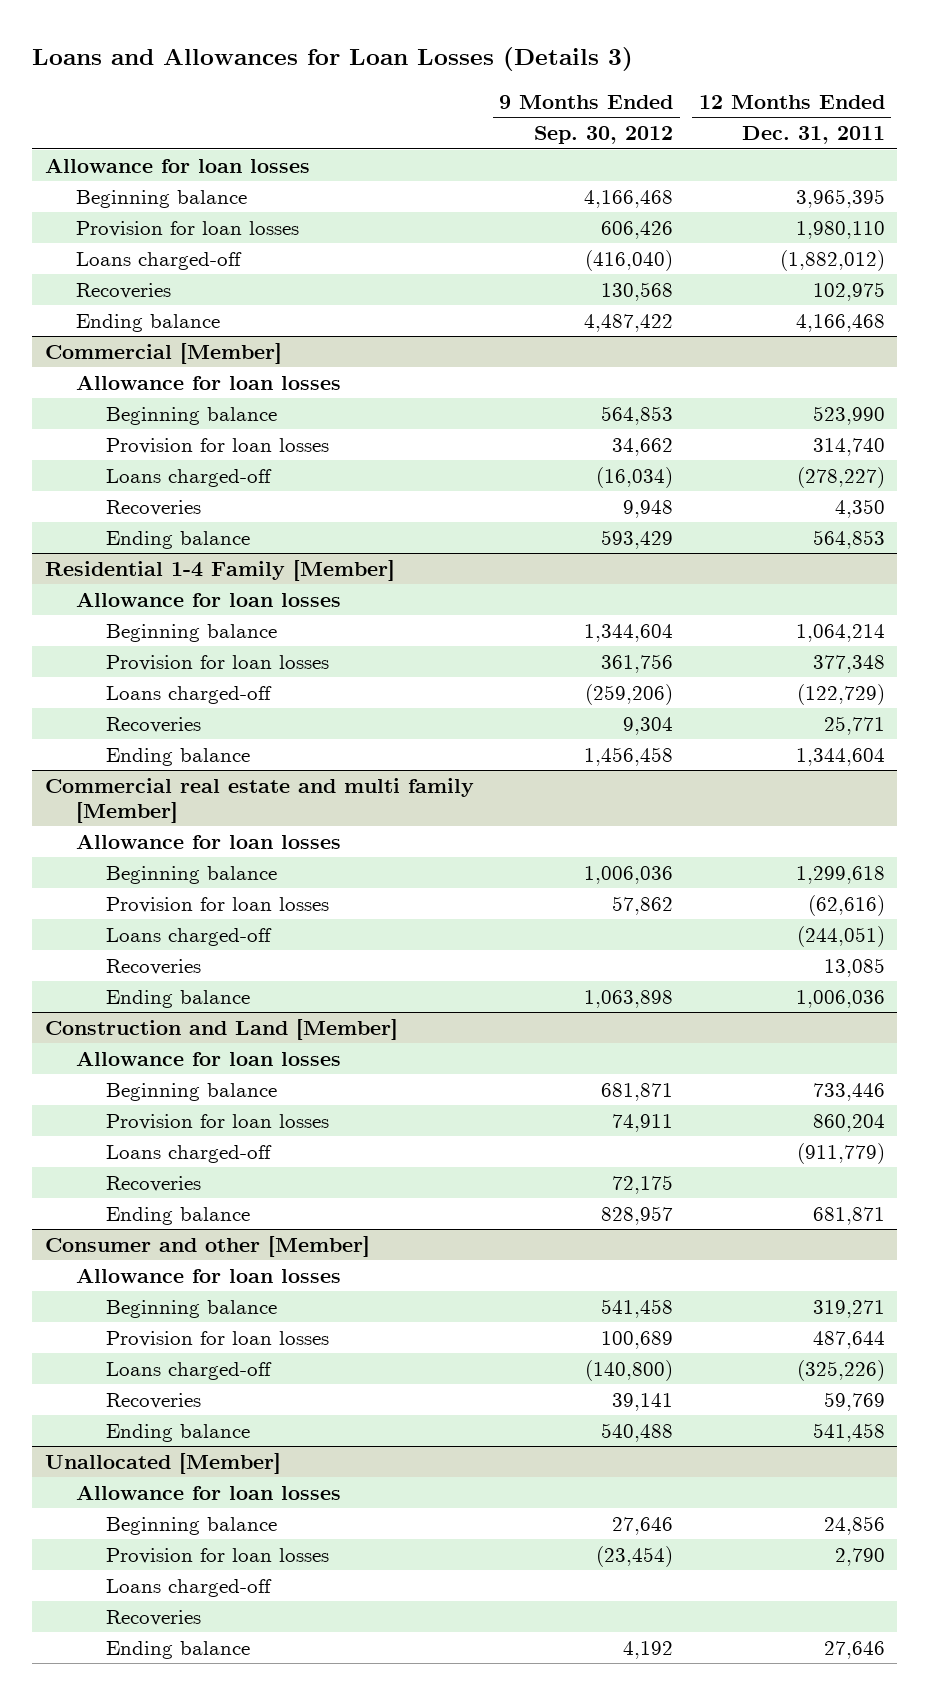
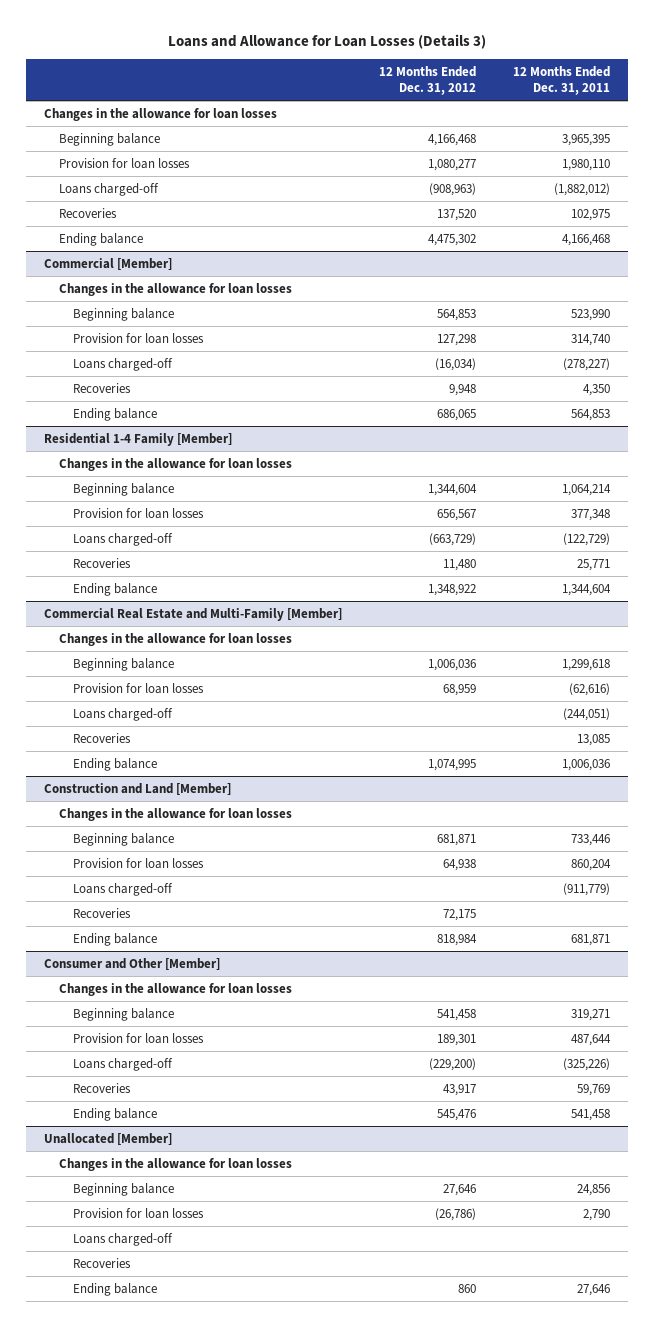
- Loans and Allowances for Loan Losses (Details 3)
+ Loans and Allowance for Loan Losses (Details 3)
- | 9 Months Ended Sep. 30, 2012 | 12 Months Ended Dec. 31, 2011
+ | 12 Months Ended Dec. 31, 2012 | 12 Months Ended Dec. 31, 2011
- Allowance for loan losses
+ Changes in the allowance for loan losses
@ Commercial [Member]
- Allowance for loan losses
+ Changes in the allowance for loan losses
@ Residential 1-4 Family [Member]
- Allowance for loan losses
+ Changes in the allowance for loan losses
- Commercial real estate and multi family [Member]
- Allowance for loan losses
+ Commercial Real Estate and Multi-Family [Member]
+ Changes in the allowance for loan losses
@ Construction and Land [Member]
- Allowance for loan losses
+ Changes in the allowance for loan losses
- Consumer and other [Member]
- Allowance for loan losses
+ Consumer and Other [Member]
+ Changes in the allowance for loan losses
@ Unallocated [Member]
- Allowance for loan losses
+ Changes in the allowance for loan losses

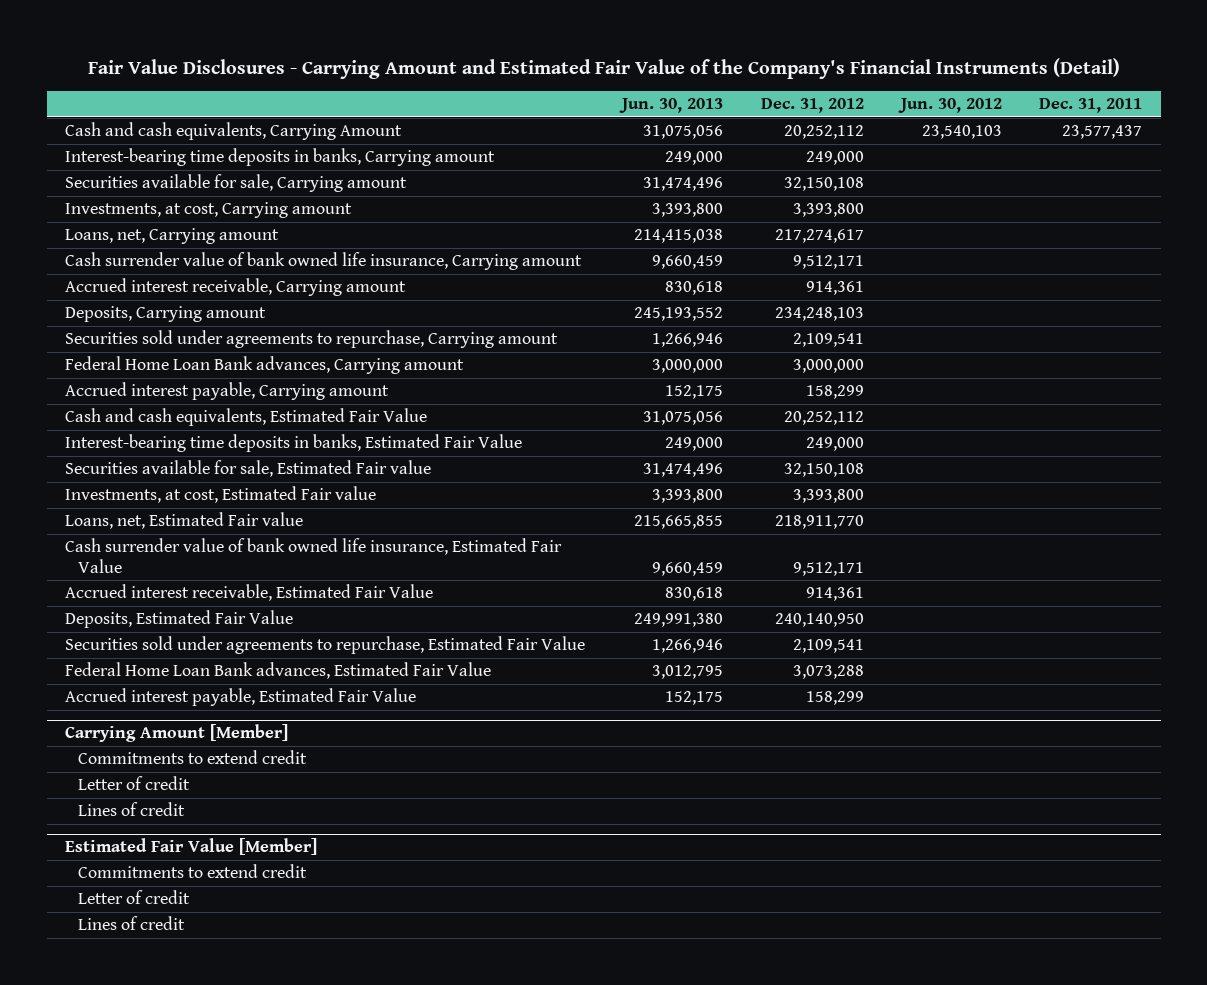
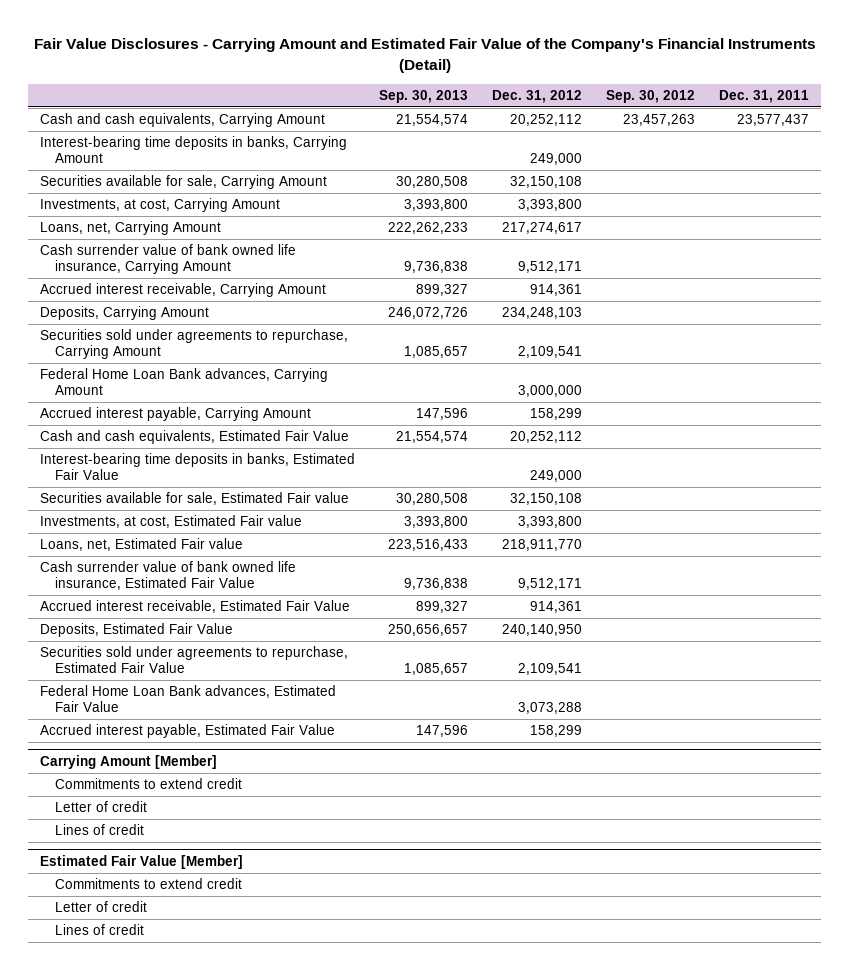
- | Jun. 30, 2013 | Dec. 31, 2012 | Jun. 30, 2012 | Dec. 31, 2011
+ | Sep. 30, 2013 | Dec. 31, 2012 | Sep. 30, 2012 | Dec. 31, 2011
- Interest-bearing time deposits in banks, Carrying amount | 249,000 | 249,000 | |
- Securities available for sale, Carrying amount | 31,474,496 | 32,150,108 | |
- Investments, at cost, Carrying amount | 3,393,800 | 3,393,800 | |
- Loans, net, Carrying amount | 214,415,038 | 217,274,617 | |
- Cash surrender value of bank owned life insurance, Carrying amount | 9,660,459 | 9,512,171 | |
- Accrued interest receivable, Carrying amount | 830,618 | 914,361 | |
- Deposits, Carrying amount | 245,193,552 | 234,248,103 | |
- Securities sold under agreements to repurchase, Carrying amount | 1,266,946 | 2,109,541 | |
- Federal Home Loan Bank advances, Carrying amount | 3,000,000 | 3,000,000 | |
- Accrued interest payable, Carrying amount | 152,175 | 158,299 | |
+ Interest-bearing time deposits in banks, Carrying Amount | | 249,000 | |
+ Securities available for sale, Carrying Amount | 30,280,508 | 32,150,108 | |
+ Investments, at cost, Carrying Amount | 3,393,800 | 3,393,800 | |
+ Loans, net, Carrying Amount | 222,262,233 | 217,274,617 | |
+ Cash surrender value of bank owned life insurance, Carrying Amount | 9,736,838 | 9,512,171 | |
+ Accrued interest receivable, Carrying Amount | 899,327 | 914,361 | |
+ Deposits, Carrying Amount | 246,072,726 | 234,248,103 | |
+ Securities sold under agreements to repurchase, Carrying Amount | 1,085,657 | 2,109,541 | |
+ Federal Home Loan Bank advances, Carrying Amount | | 3,000,000 | |
+ Accrued interest payable, Carrying Amount | 147,596 | 158,299 | |

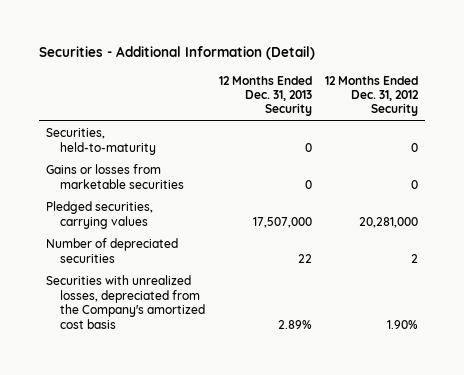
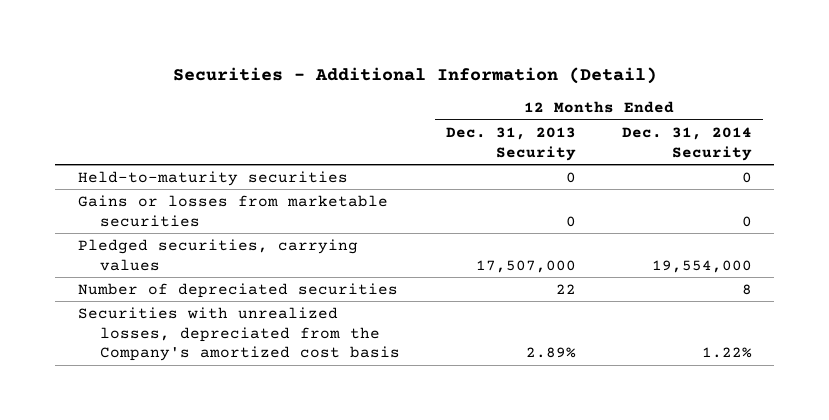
- | 12 Months Ended Dec. 31, 2013 Security | 12 Months Ended Dec. 31, 2012 Security
+ | 12 Months Ended Dec. 31, 2013 Security | 12 Months Ended Dec. 31, 2014 Security
- Securities, held-to-maturity | 0 | 0
+ Held-to-maturity securities | 0 | 0

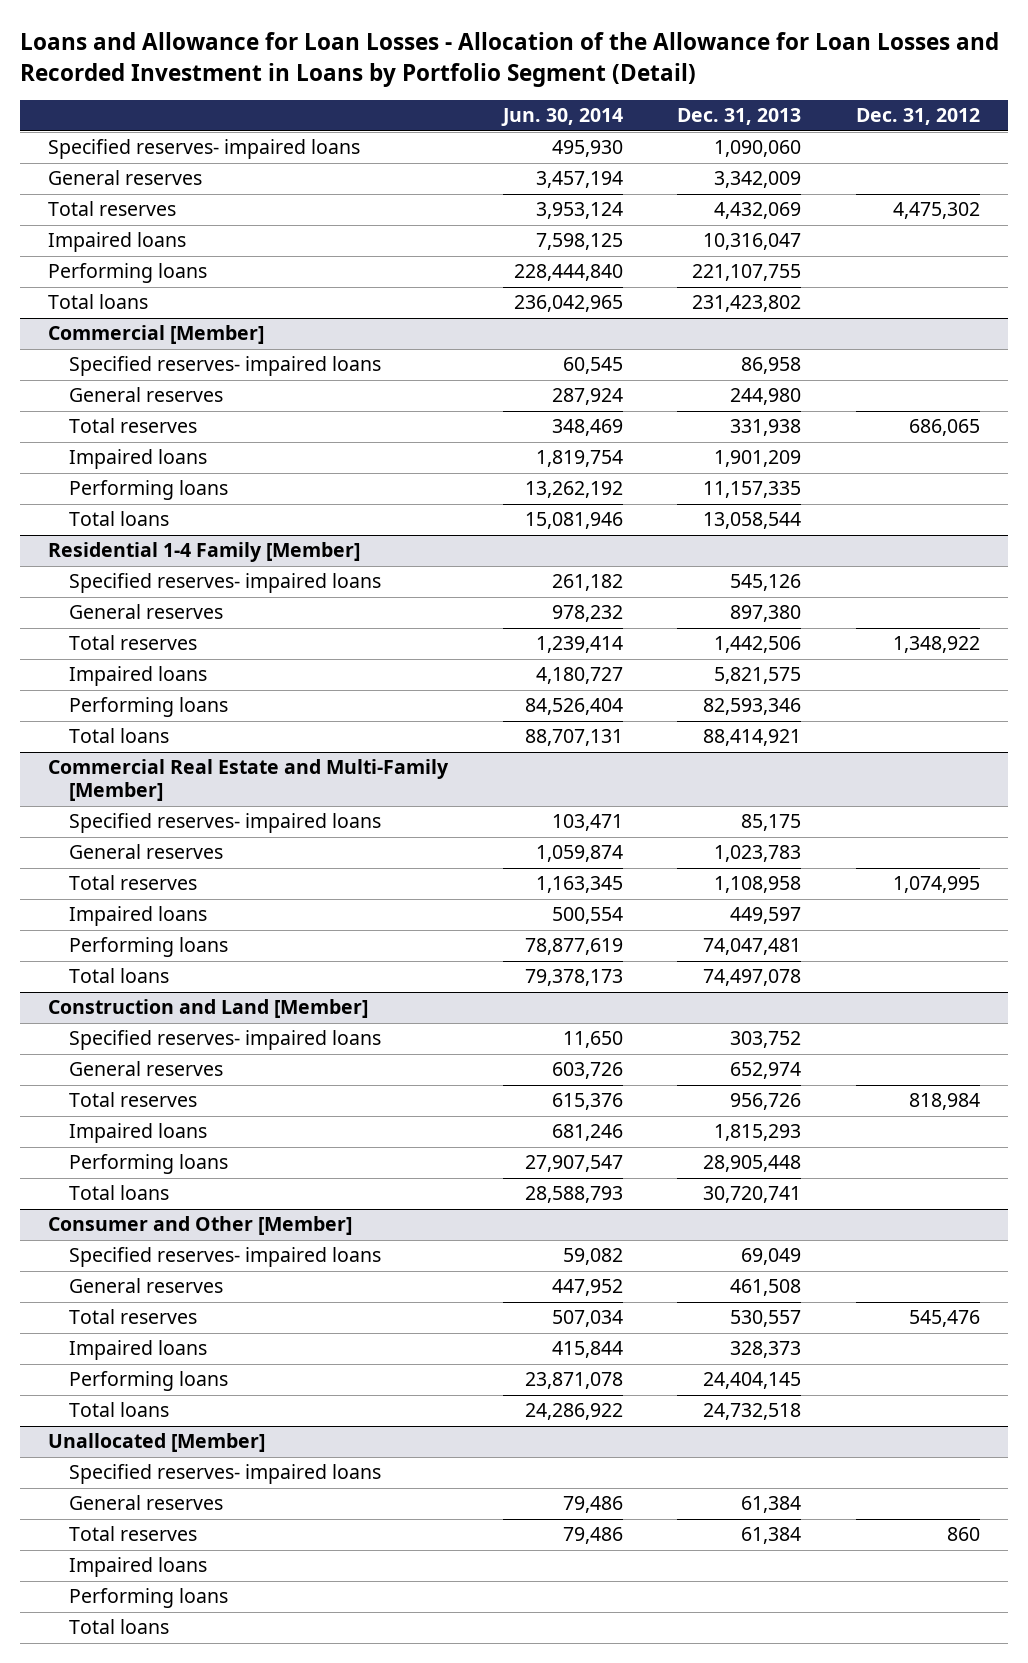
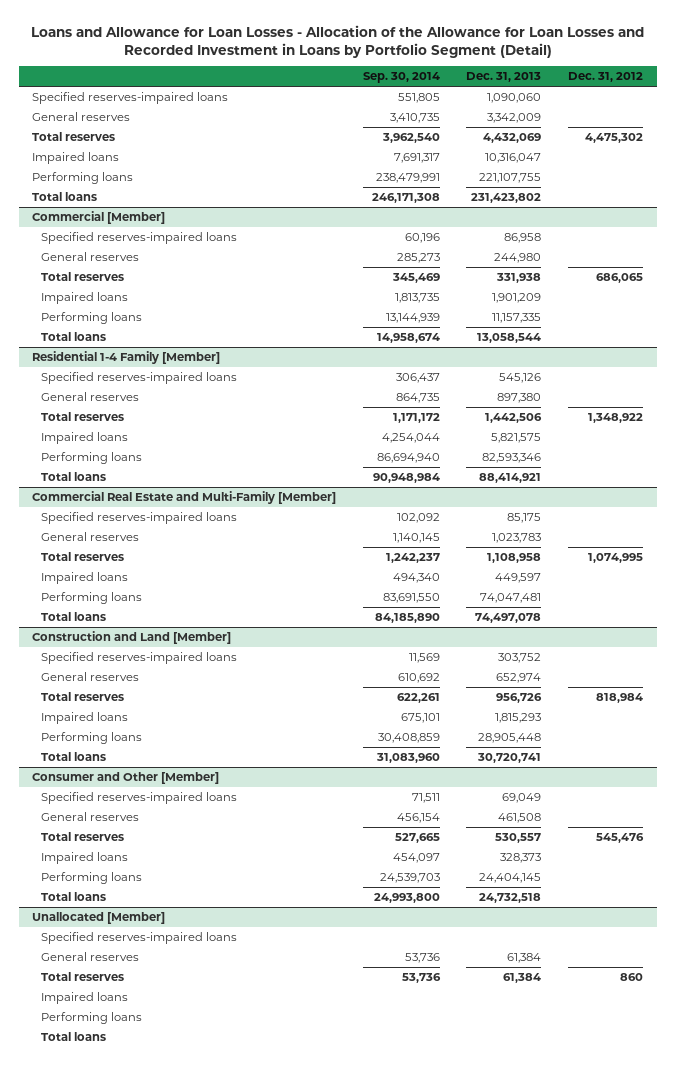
- | Jun. 30, 2014 | Dec. 31, 2013 | Dec. 31, 2012
+ | Sep. 30, 2014 | Dec. 31, 2013 | Dec. 31, 2012
- Specified reserves- impaired loans | 495,930 | 1,090,060 |
+ Specified reserves-impaired loans | 551,805 | 1,090,060 |
@ Commercial [Member]
- Specified reserves- impaired loans | 60,545 | 86,958 |
+ Specified reserves-impaired loans | 60,196 | 86,958 |
@ Residential 1-4 Family [Member]
- Specified reserves- impaired loans | 261,182 | 545,126 |
+ Specified reserves-impaired loans | 306,437 | 545,126 |
@ Commercial Real Estate and Multi-Family [Member]
- Specified reserves- impaired loans | 103,471 | 85,175 |
+ Specified reserves-impaired loans | 102,092 | 85,175 |
@ Construction and Land [Member]
- Specified reserves- impaired loans | 11,650 | 303,752 |
+ Specified reserves-impaired loans | 11,569 | 303,752 |
@ Consumer and Other [Member]
- Specified reserves- impaired loans | 59,082 | 69,049 |
+ Specified reserves-impaired loans | 71,511 | 69,049 |
@ Unallocated [Member]
- Specified reserves- impaired loans
+ Specified reserves-impaired loans

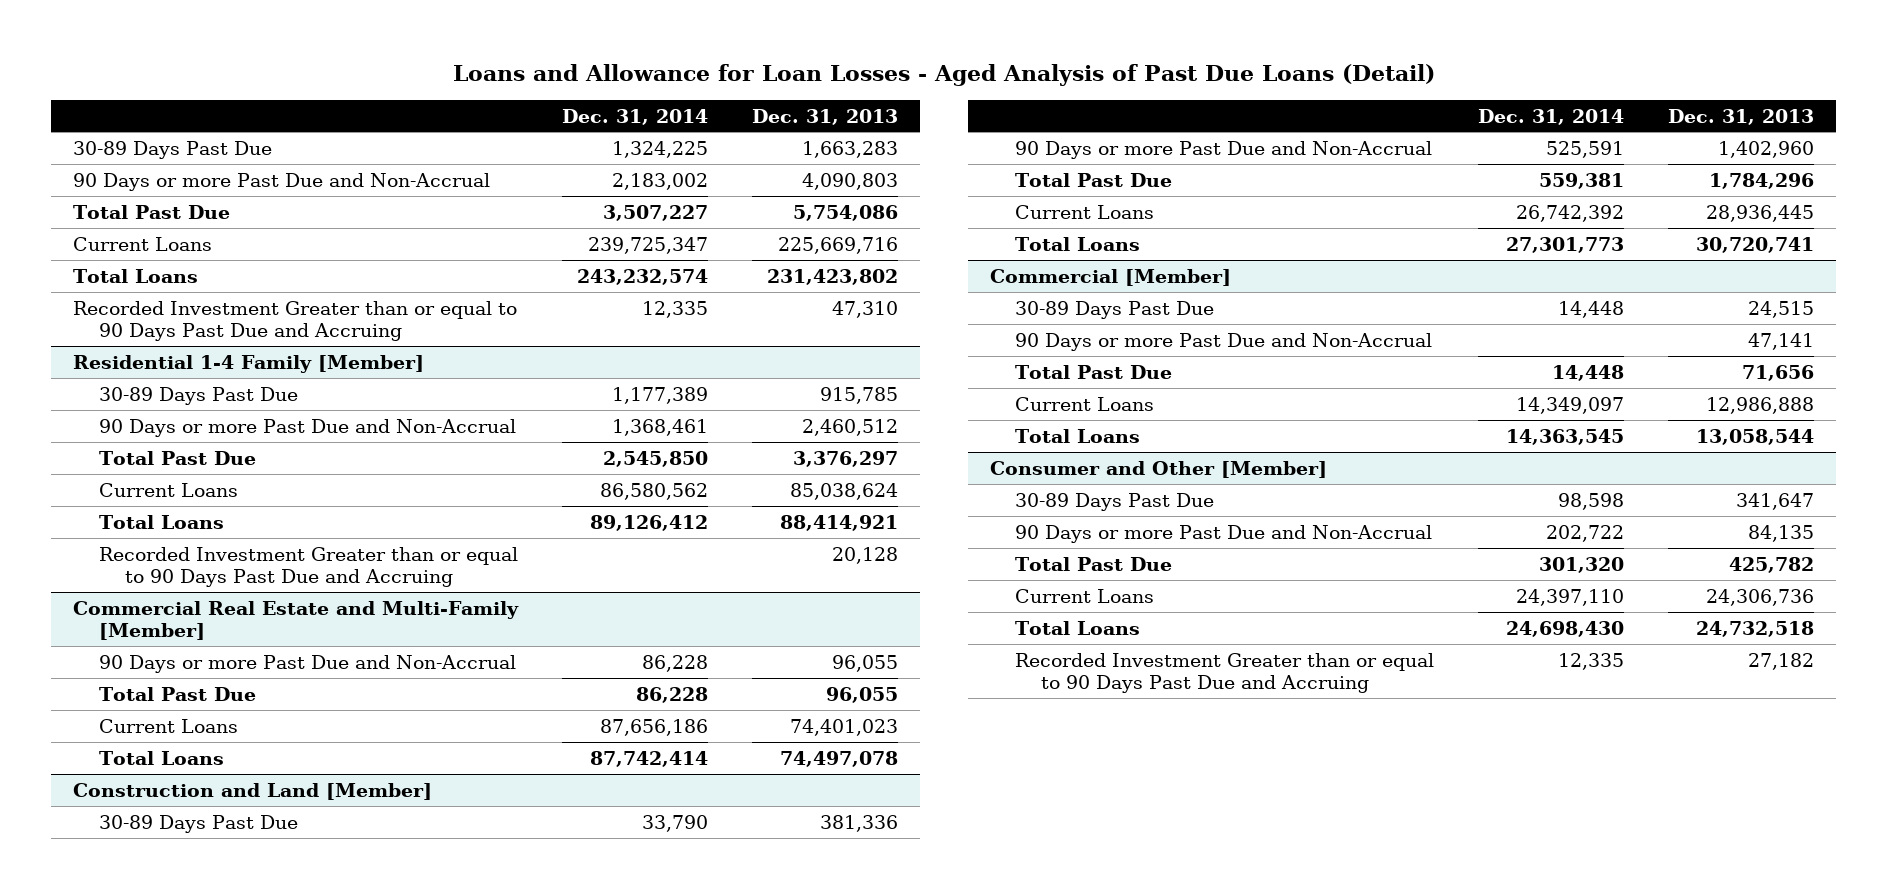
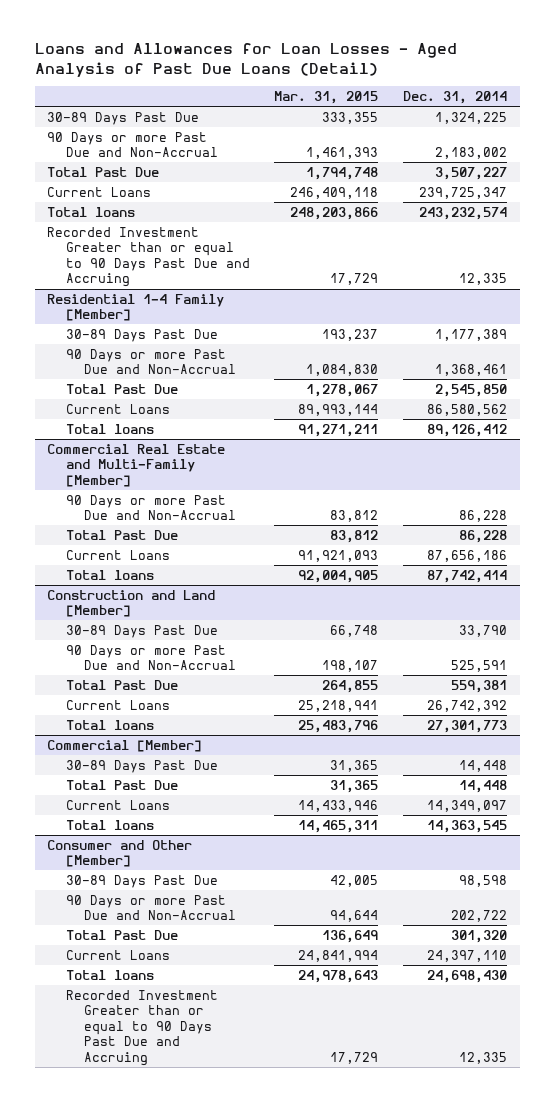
- Loans and Allowance for Loan Losses - Aged Analysis of Past Due Loans (Detail)
+ Loans and Allowances for Loan Losses - Aged Analysis of Past Due Loans (Detail)
- | Dec. 31, 2014 | Dec. 31, 2013
+ | Mar. 31, 2015 | Dec. 31, 2014
- Total Loans | 243,232,574 | 231,423,802
+ Total loans | 248,203,866 | 243,232,574
@ Residential 1-4 Family [Member]
- Total Loans | 89,126,412 | 88,414,921
- Recorded Investment Greater than or equal to 90 Days Past Due and Accruing | | 20,128
+ Total loans | 91,271,211 | 89,126,412
@ Commercial Real Estate and Multi-Family [Member]
- Total Loans | 87,742,414 | 74,497,078
+ Total loans | 92,004,905 | 87,742,414
@ Construction and Land [Member]
- Total Loans | 27,301,773 | 30,720,741
+ Total loans | 25,483,796 | 27,301,773
@ Commercial [Member]
- 90 Days or more Past Due and Non-Accrual | | 47,141
- Total Loans | 14,363,545 | 13,058,544
+ Total loans | 14,465,311 | 14,363,545
@ Consumer and Other [Member]
- Total Loans | 24,698,430 | 24,732,518
+ Total loans | 24,978,643 | 24,698,430

